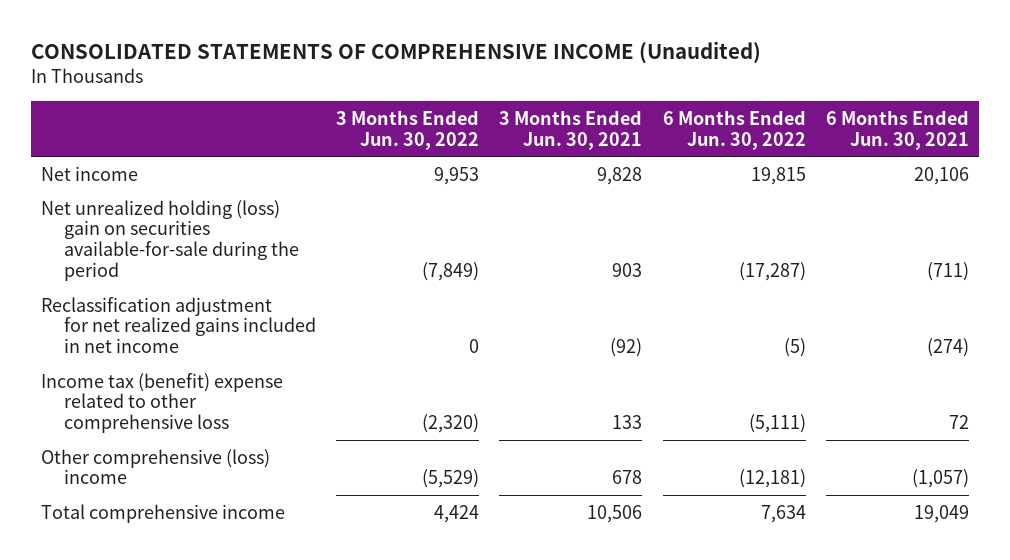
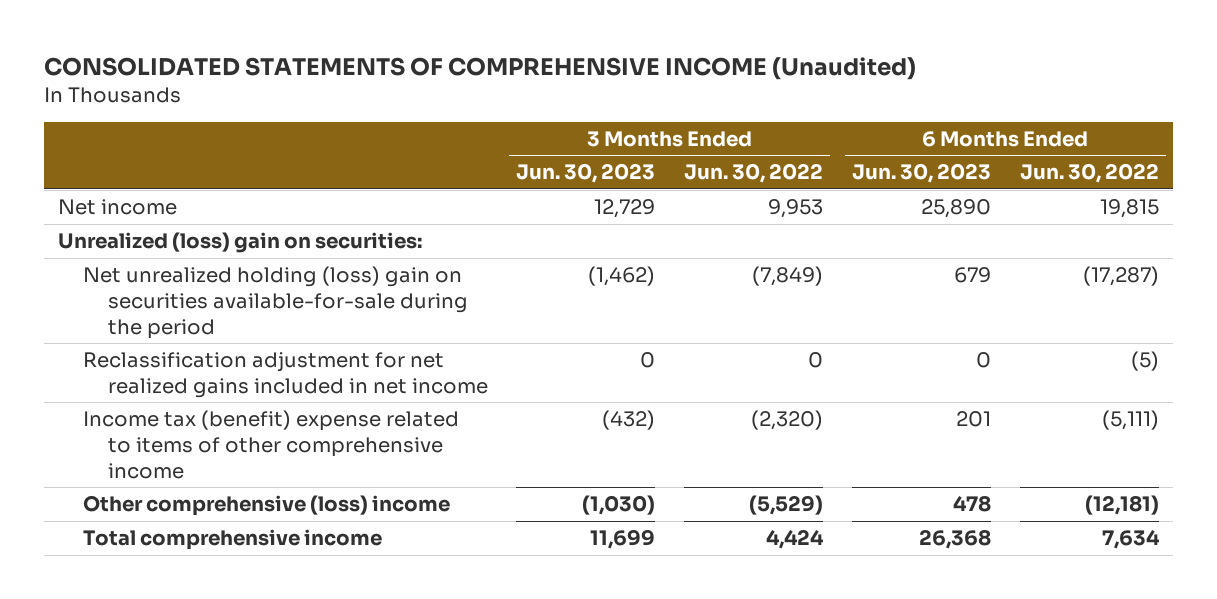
- | 3 Months Ended Jun. 30, 2022 | 3 Months Ended Jun. 30, 2021 | 6 Months Ended Jun. 30, 2022 | 6 Months Ended Jun. 30, 2021
+ | 3 Months Ended Jun. 30, 2023 | 3 Months Ended Jun. 30, 2022 | 6 Months Ended Jun. 30, 2023 | 6 Months Ended Jun. 30, 2022
+ Unrealized (loss) gain on securities:
- Income tax (benefit) expense related to other comprehensive loss | (2,320) | 133 | (5,111) | 72
+ Income tax (benefit) expense related to items of other comprehensive income | (432) | (2,320) | 201 | (5,111)

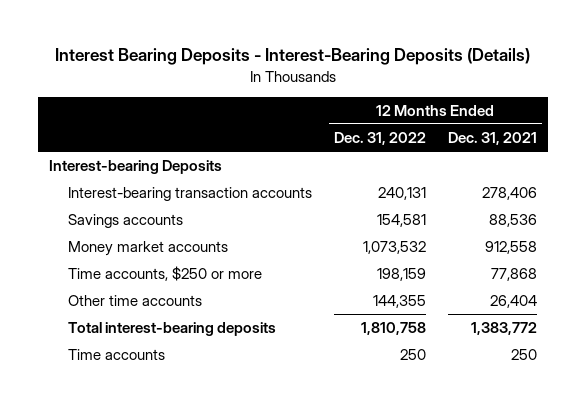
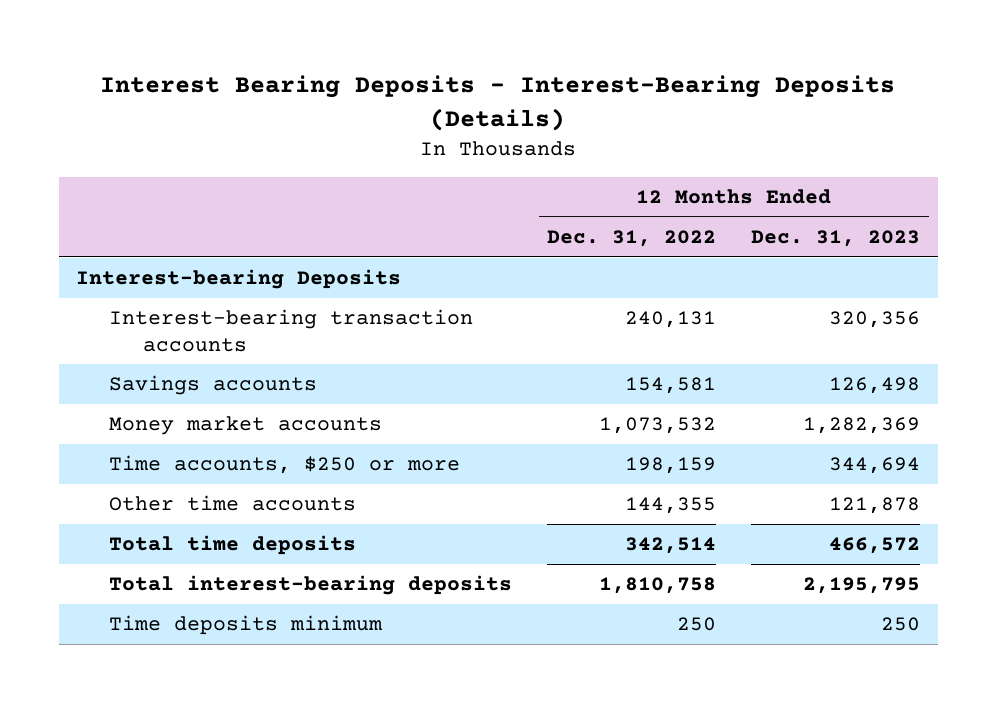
- | 12 Months Ended Dec. 31, 2022 | 12 Months Ended Dec. 31, 2021
+ | 12 Months Ended Dec. 31, 2022 | 12 Months Ended Dec. 31, 2023
+ Total time deposits | 342,514 | 466,572
- Time accounts | 250 | 250
+ Time deposits minimum | 250 | 250

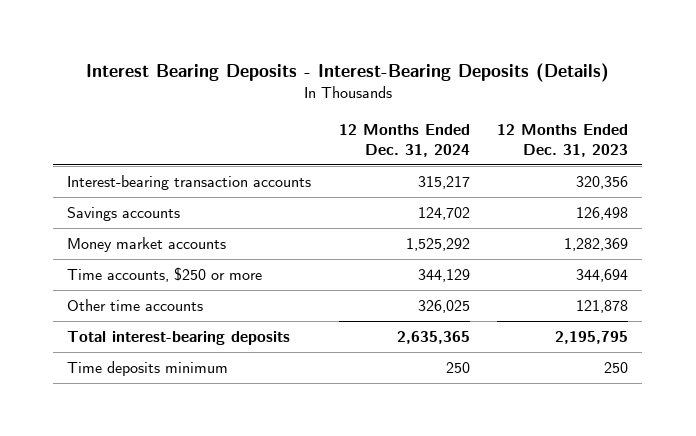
- | 12 Months Ended Dec. 31, 2022 | 12 Months Ended Dec. 31, 2023
+ | 12 Months Ended Dec. 31, 2024 | 12 Months Ended Dec. 31, 2023
- Interest-bearing Deposits
- Total time deposits | 342,514 | 466,572

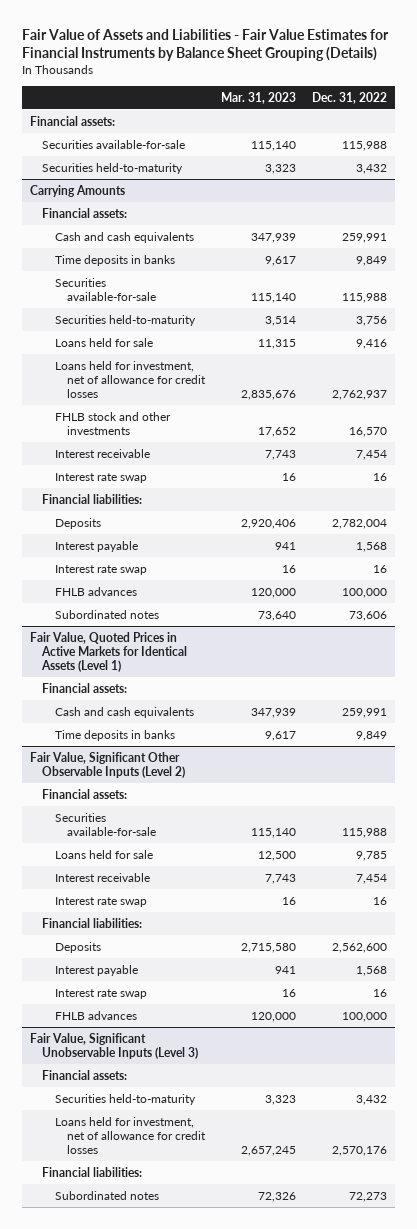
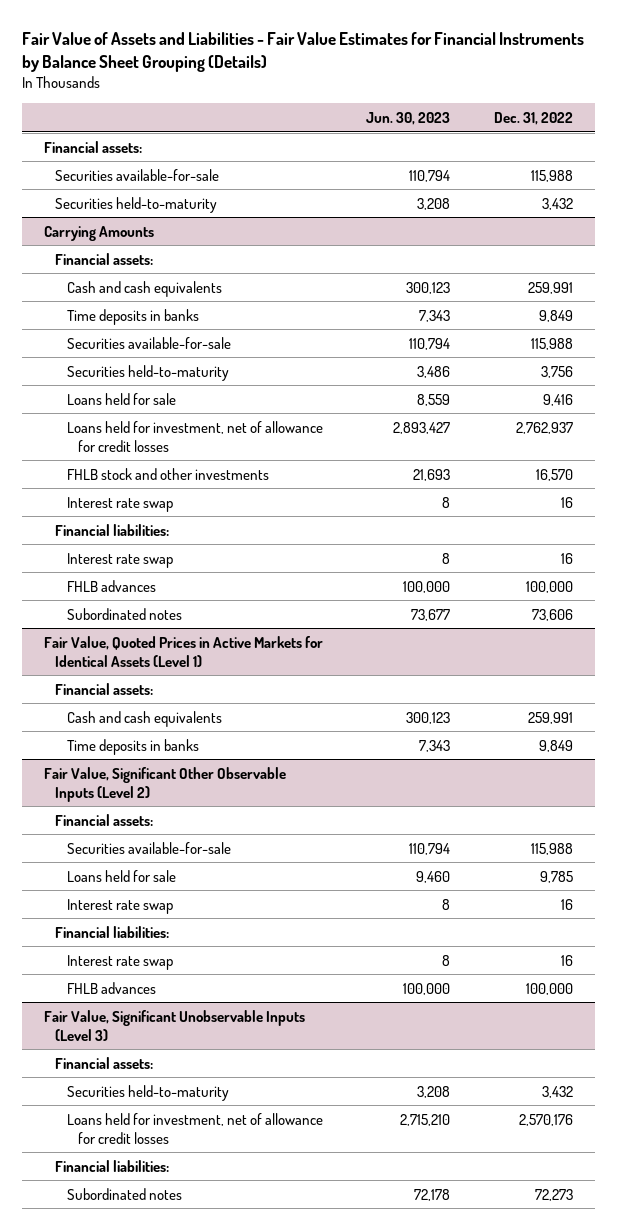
- | Mar. 31, 2023 | Dec. 31, 2022
+ | Jun. 30, 2023 | Dec. 31, 2022
@ Carrying Amounts
- Interest receivable | 7,743 | 7,454
- Deposits | 2,920,406 | 2,782,004
- Interest payable | 941 | 1,568
@ Fair Value, Significant Other Observable Inputs (Level 2)
- Interest receivable | 7,743 | 7,454
- Deposits | 2,715,580 | 2,562,600
- Interest payable | 941 | 1,568

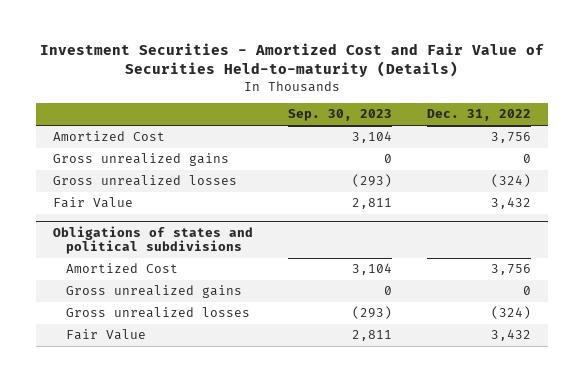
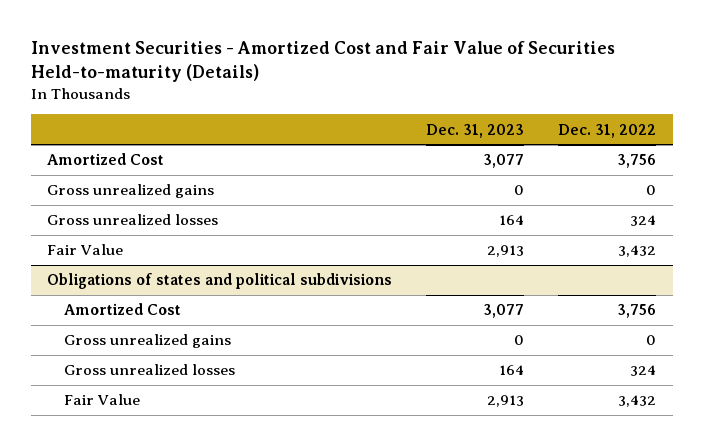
- | Sep. 30, 2023 | Dec. 31, 2022
+ | Dec. 31, 2023 | Dec. 31, 2022
- Gross unrealized losses | (293) | (324)
+ Gross unrealized losses | 164 | 324
@ Obligations of states and political subdivisions
- Gross unrealized losses | (293) | (324)
+ Gross unrealized losses | 164 | 324

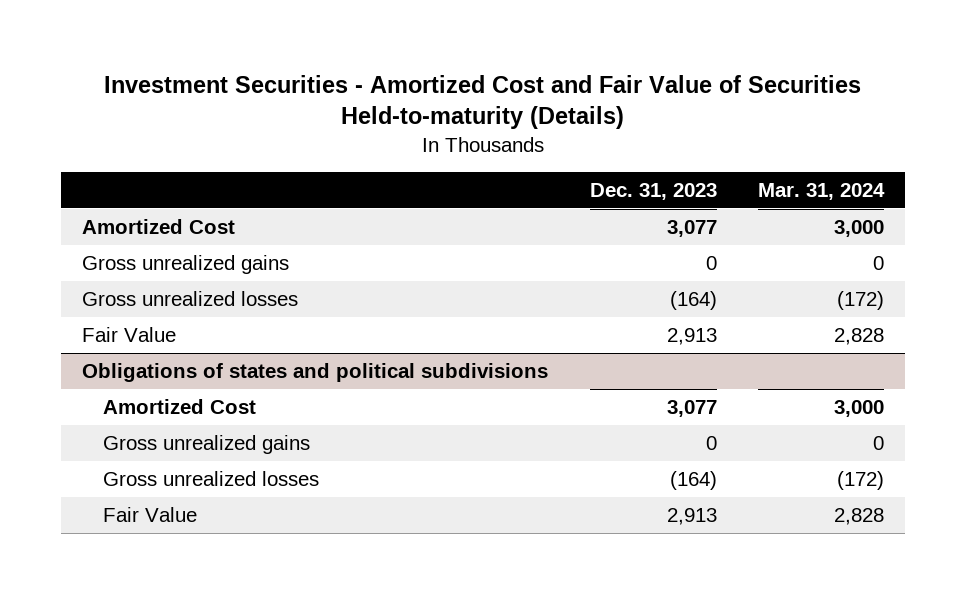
- | Dec. 31, 2023 | Dec. 31, 2022
+ | Dec. 31, 2023 | Mar. 31, 2024
- Gross unrealized losses | 164 | 324
+ Gross unrealized losses | (164) | (172)
@ Obligations of states and political subdivisions
- Gross unrealized losses | 164 | 324
+ Gross unrealized losses | (164) | (172)

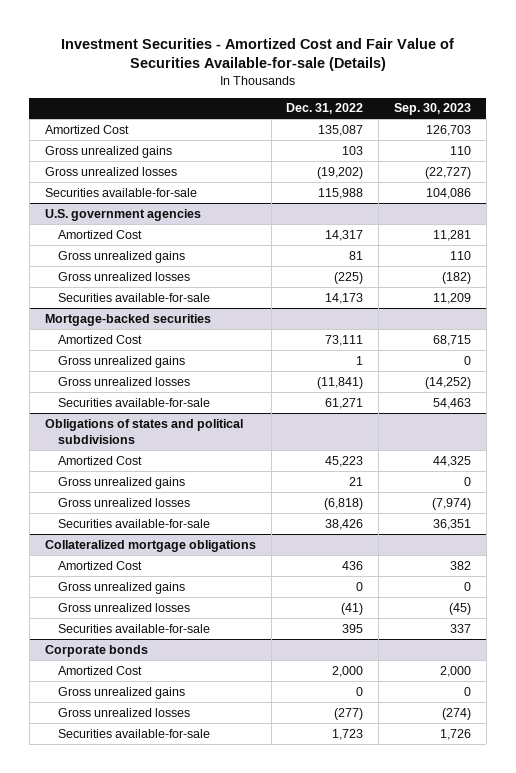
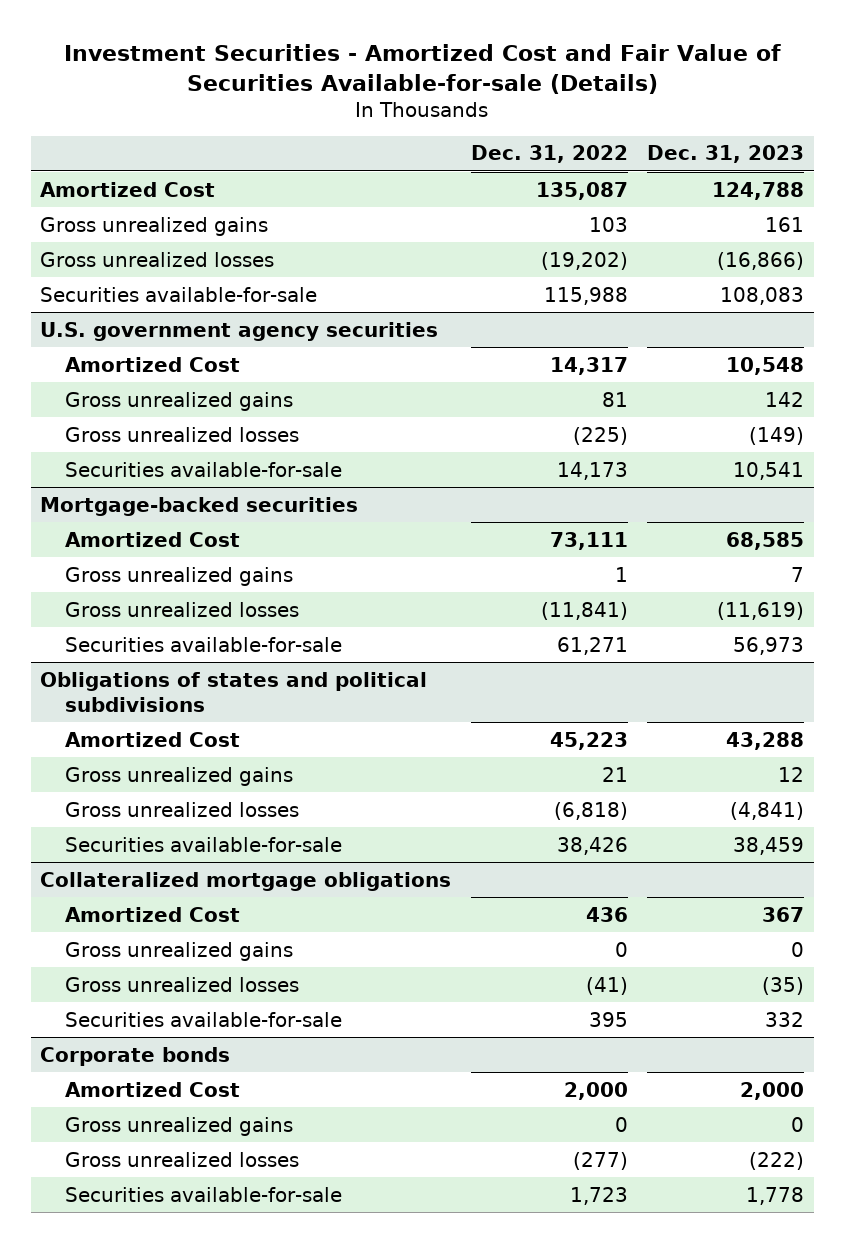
- | Dec. 31, 2022 | Sep. 30, 2023
+ | Dec. 31, 2022 | Dec. 31, 2023
- U.S. government agencies
+ U.S. government agency securities

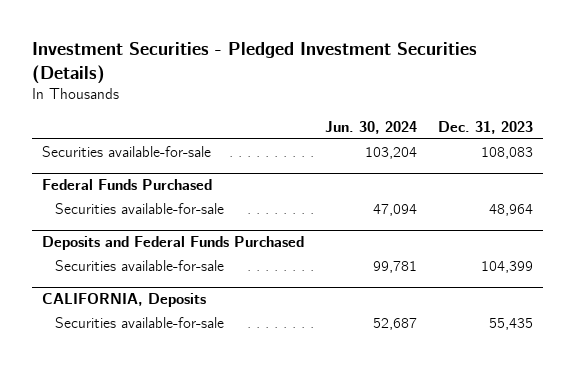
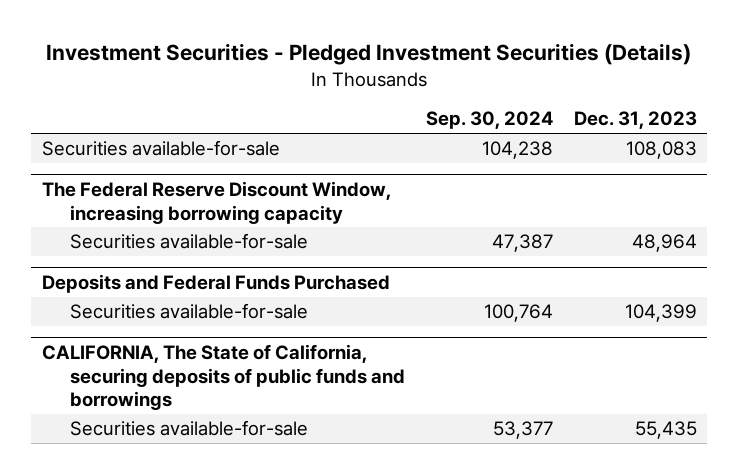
- | Jun. 30, 2024 | Dec. 31, 2023
+ | Sep. 30, 2024 | Dec. 31, 2023
- Federal Funds Purchased
+ The Federal Reserve Discount Window, increasing borrowing capacity
- CALIFORNIA, Deposits
+ CALIFORNIA, The State of California, securing deposits of public funds and borrowings

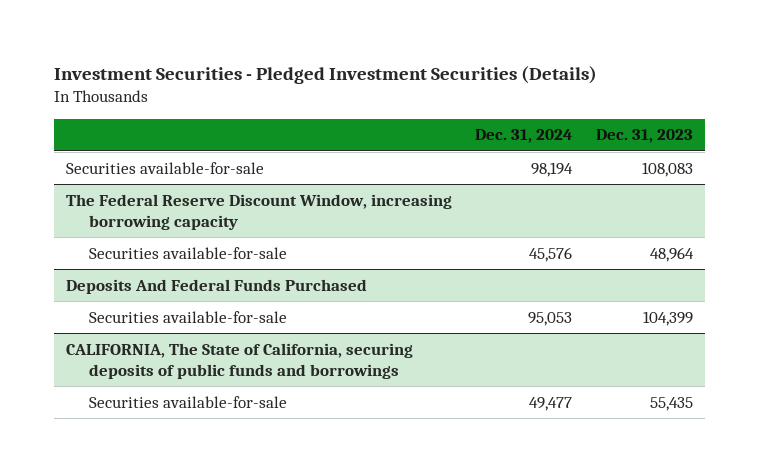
- | Sep. 30, 2024 | Dec. 31, 2023
+ | Dec. 31, 2024 | Dec. 31, 2023
- Deposits and Federal Funds Purchased
+ Deposits And Federal Funds Purchased

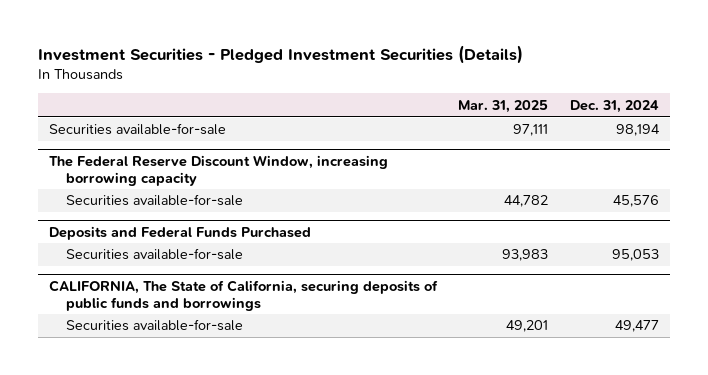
- | Dec. 31, 2024 | Dec. 31, 2023
+ | Mar. 31, 2025 | Dec. 31, 2024
- Deposits And Federal Funds Purchased
+ Deposits and Federal Funds Purchased

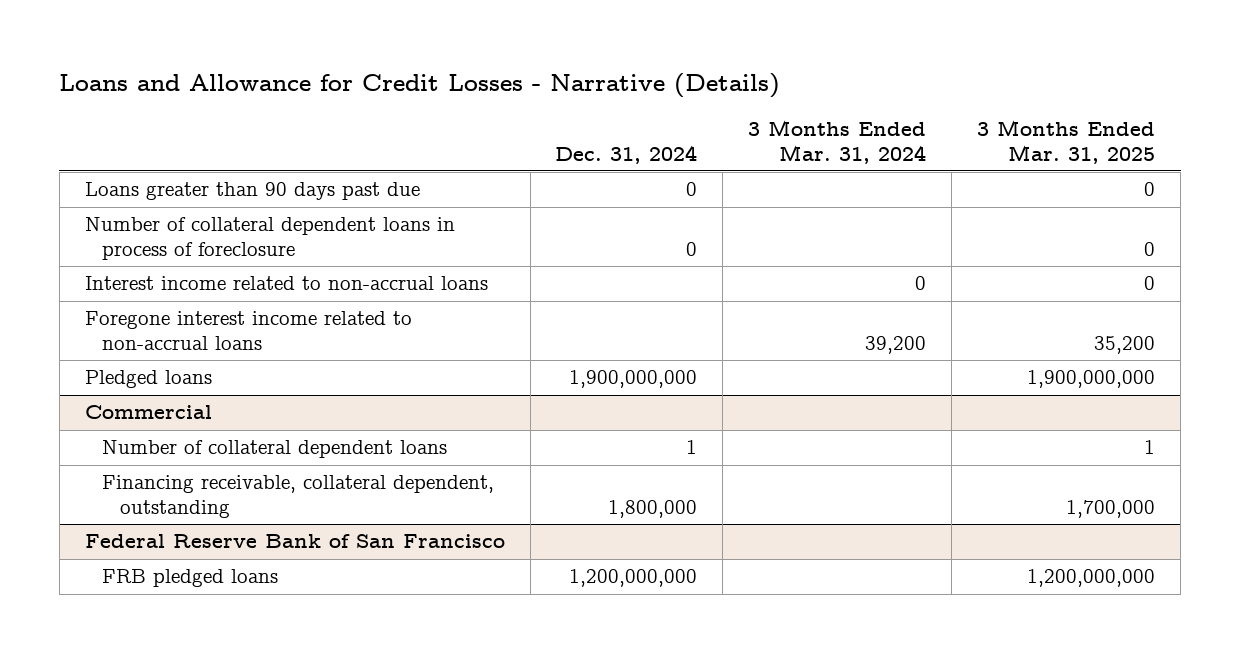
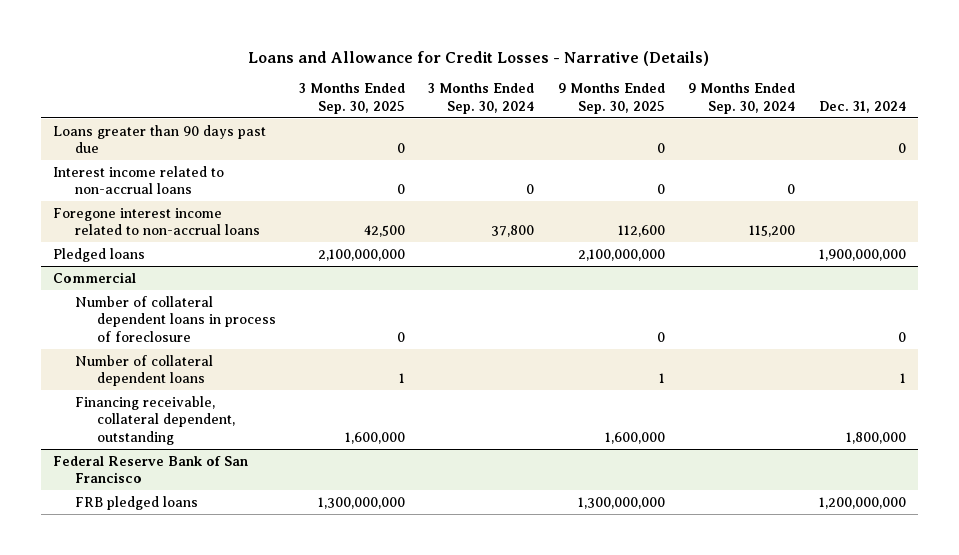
- | Dec. 31, 2024 | 3 Months Ended Mar. 31, 2024 | 3 Months Ended Mar. 31, 2025
+ | 3 Months Ended Sep. 30, 2025 | 3 Months Ended Sep. 30, 2024 | 9 Months Ended Sep. 30, 2025 | 9 Months Ended Sep. 30, 2024 | Dec. 31, 2024
- Number of collateral dependent loans in process of foreclosure | 0 | | 0
@ Commercial
+ Number of collateral dependent loans in process of foreclosure | 0 | | 0 | | 0

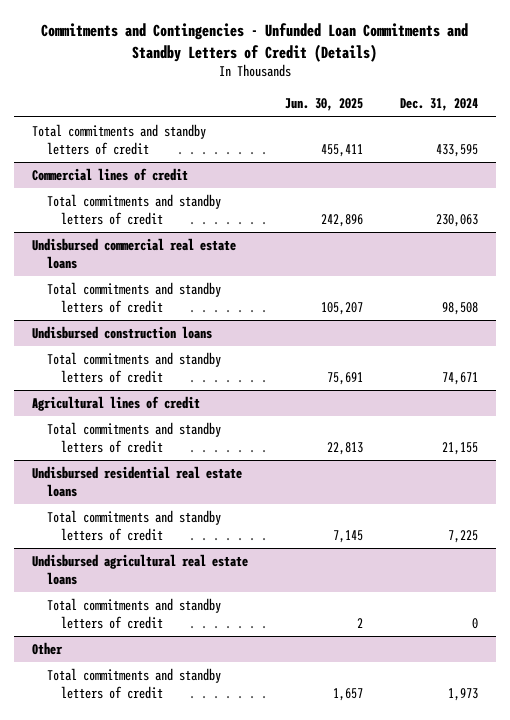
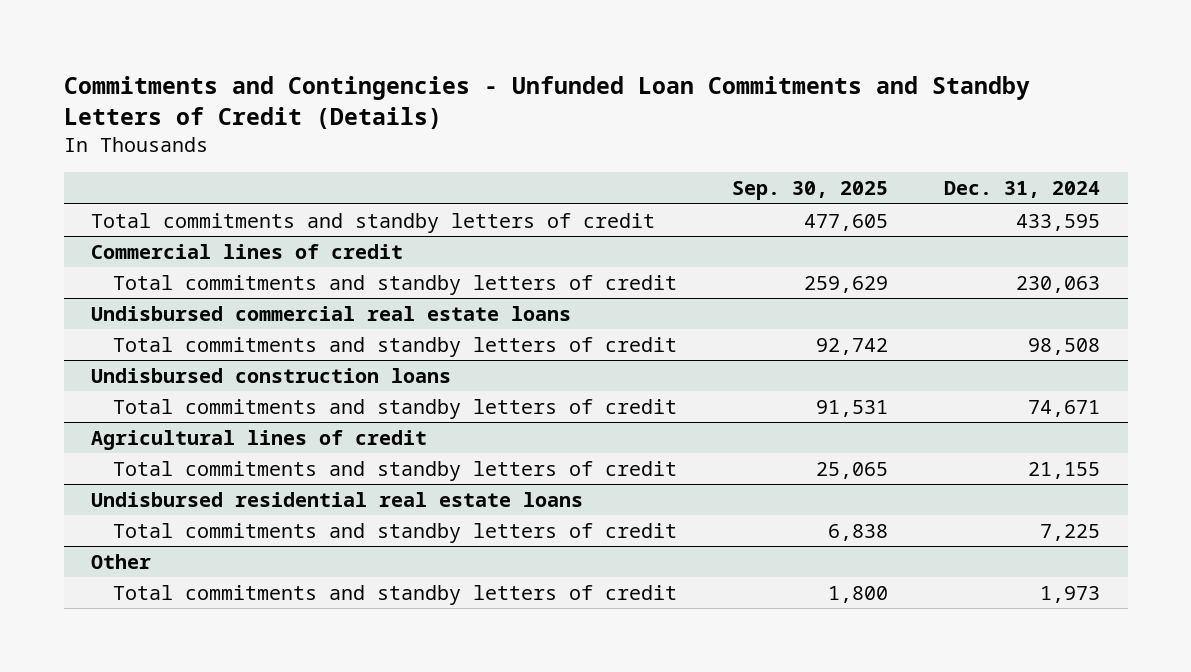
- | Jun. 30, 2025 | Dec. 31, 2024
+ | Sep. 30, 2025 | Dec. 31, 2024
- Undisbursed agricultural real estate loans
- Total commitments and standby letters of credit | 2 | 0

